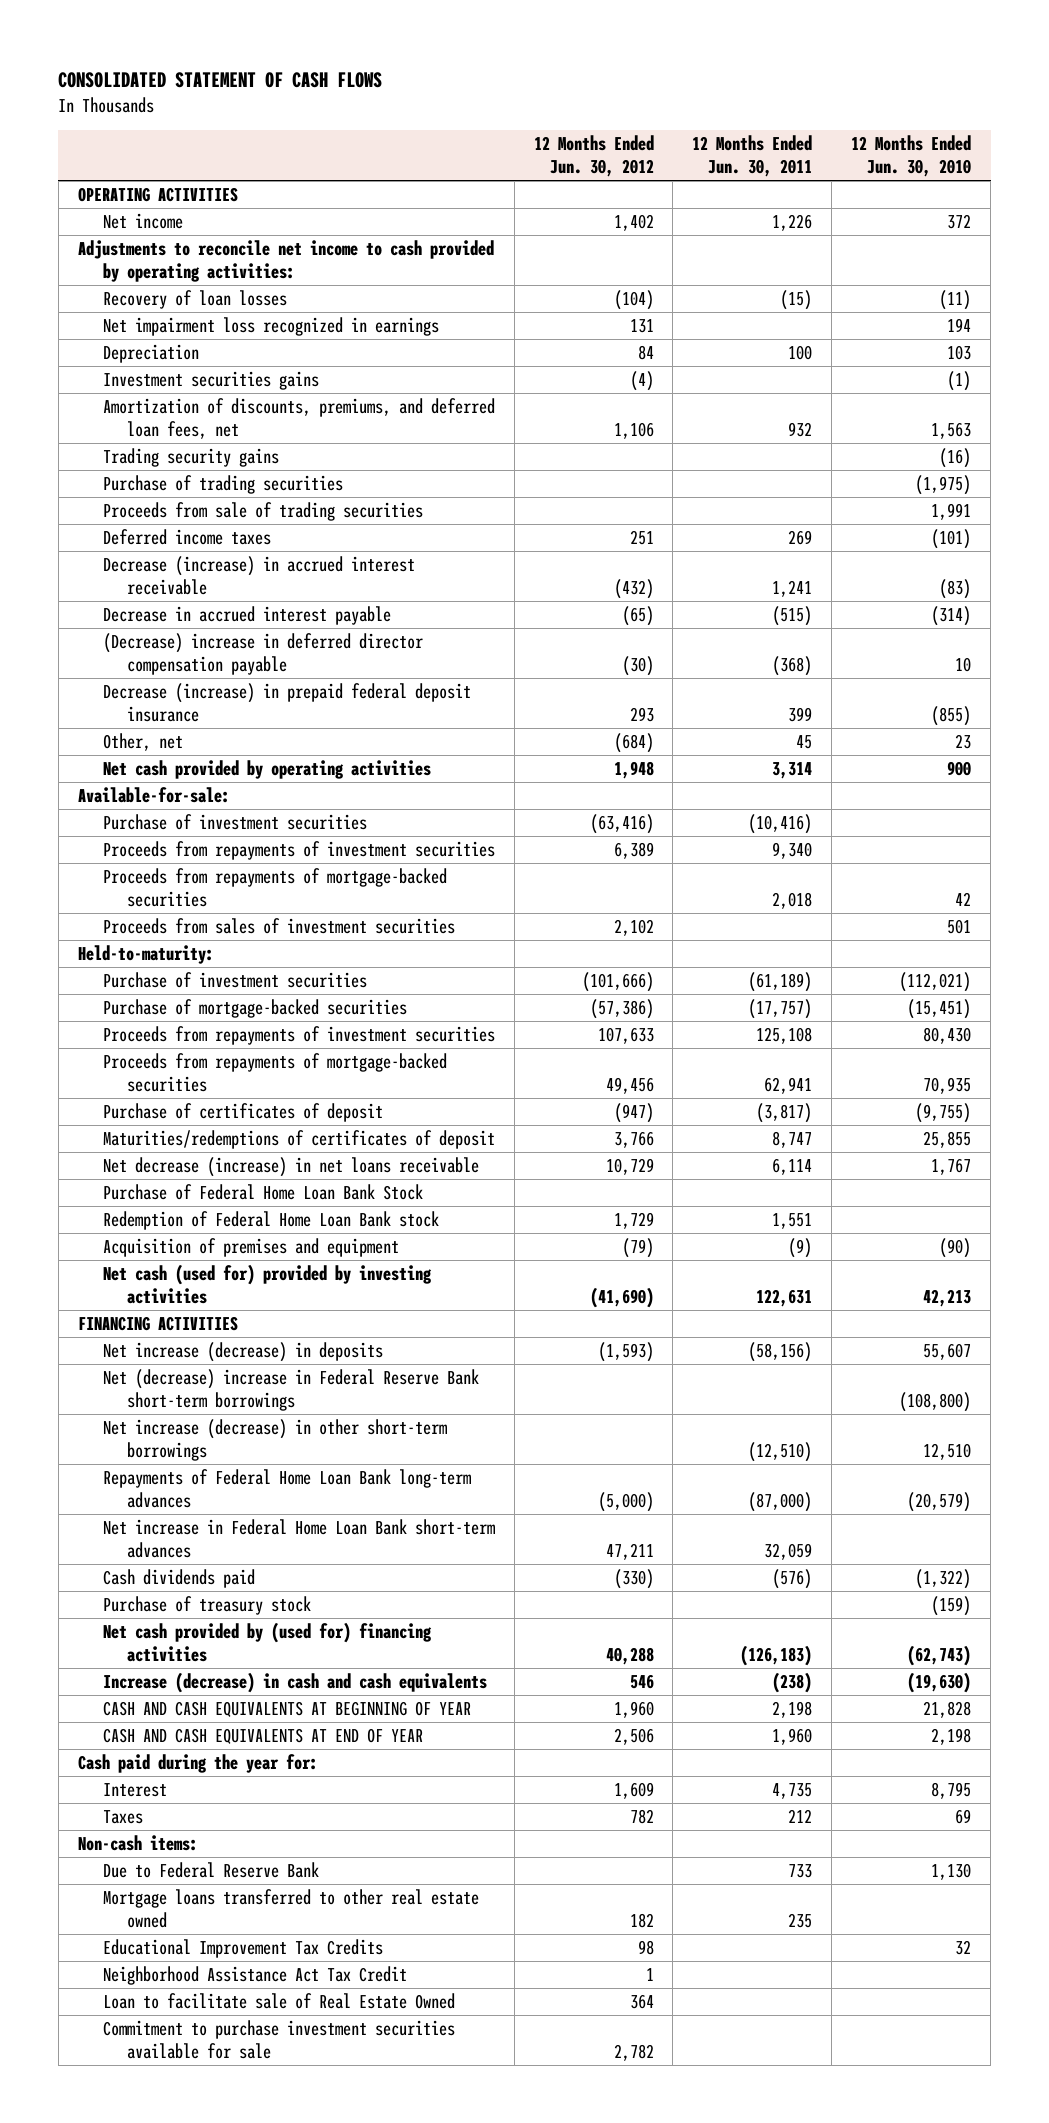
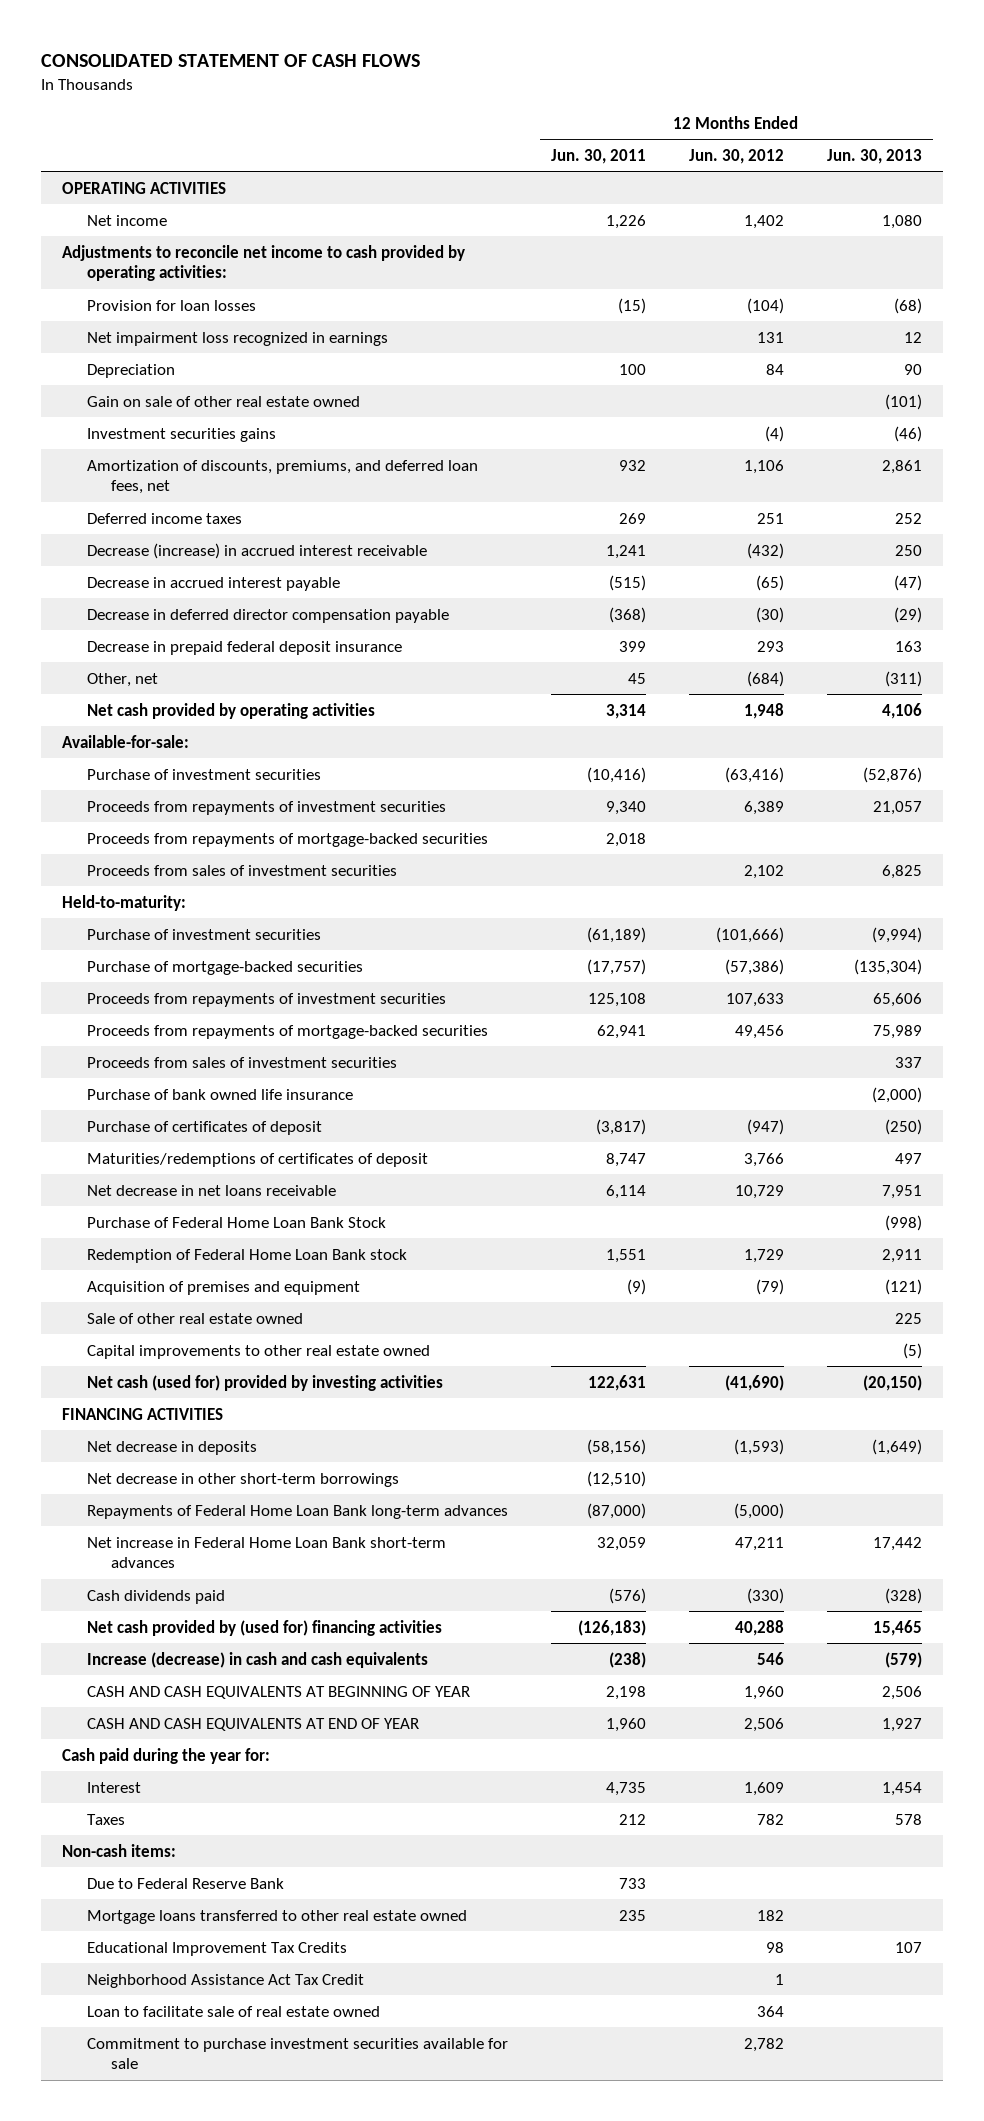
- | 12 Months Ended Jun. 30, 2012 | 12 Months Ended Jun. 30, 2011 | 12 Months Ended Jun. 30, 2010
+ | 12 Months Ended Jun. 30, 2011 | 12 Months Ended Jun. 30, 2012 | 12 Months Ended Jun. 30, 2013
- Recovery of loan losses | (104) | (15) | (11)
+ Provision for loan losses | (15) | (104) | (68)
+ Gain on sale of other real estate owned | | | (101)
- Trading security gains | | | (16)
- Purchase of trading securities | | | (1,975)
- Proceeds from sale of trading securities | | | 1,991
- (Decrease) increase in deferred director compensation payable | (30) | (368) | 10
- Decrease (increase) in prepaid federal deposit insurance | 293 | 399 | (855)
+ Decrease in deferred director compensation payable | (368) | (30) | (29)
+ Decrease in prepaid federal deposit insurance | 399 | 293 | 163
+ Proceeds from sales of investment securities | | | 337
+ Purchase of bank owned life insurance | | | (2,000)
- Net decrease (increase) in net loans receivable | 10,729 | 6,114 | 1,767
+ Net decrease in net loans receivable | 6,114 | 10,729 | 7,951
+ Sale of other real estate owned | | | 225
+ Capital improvements to other real estate owned | | | (5)
- Net increase (decrease) in deposits | (1,593) | (58,156) | 55,607
- Net (decrease) increase in Federal Reserve Bank short-term borrowings | | | (108,800)
- Net increase (decrease) in other short-term borrowings | | (12,510) | 12,510
+ Net decrease in deposits | (58,156) | (1,593) | (1,649)
+ Net decrease in other short-term borrowings | (12,510) | |
- Purchase of treasury stock | | | (159)
- Loan to facilitate sale of Real Estate Owned | 364 | |
+ Loan to facilitate sale of real estate owned | | 364 |

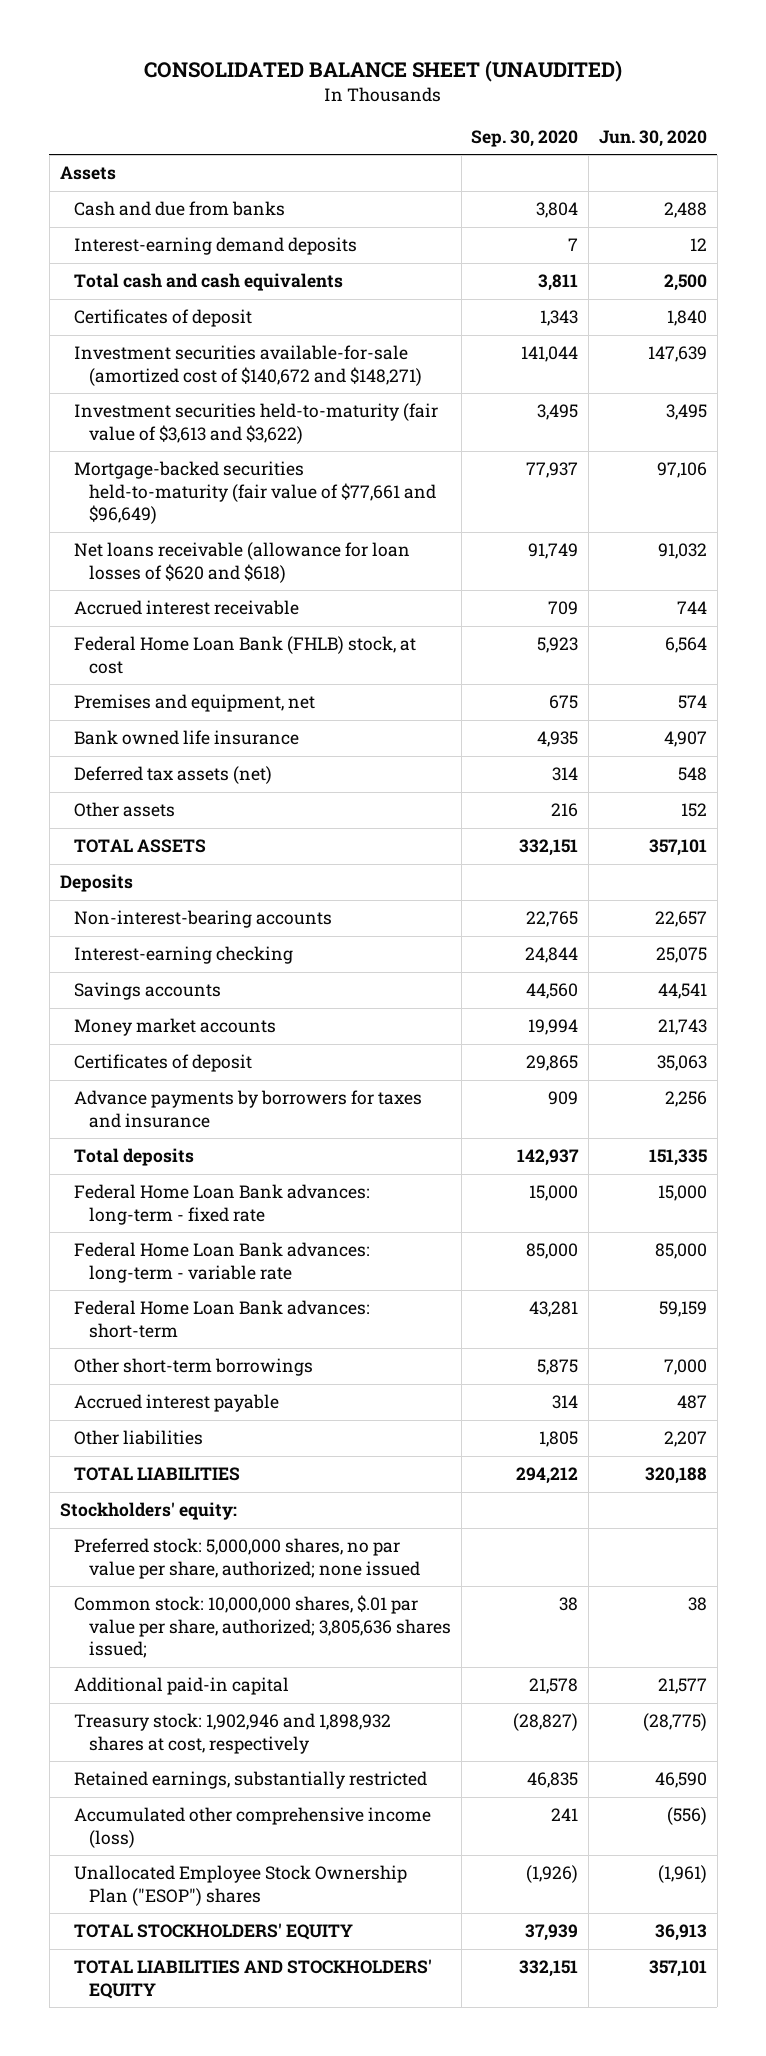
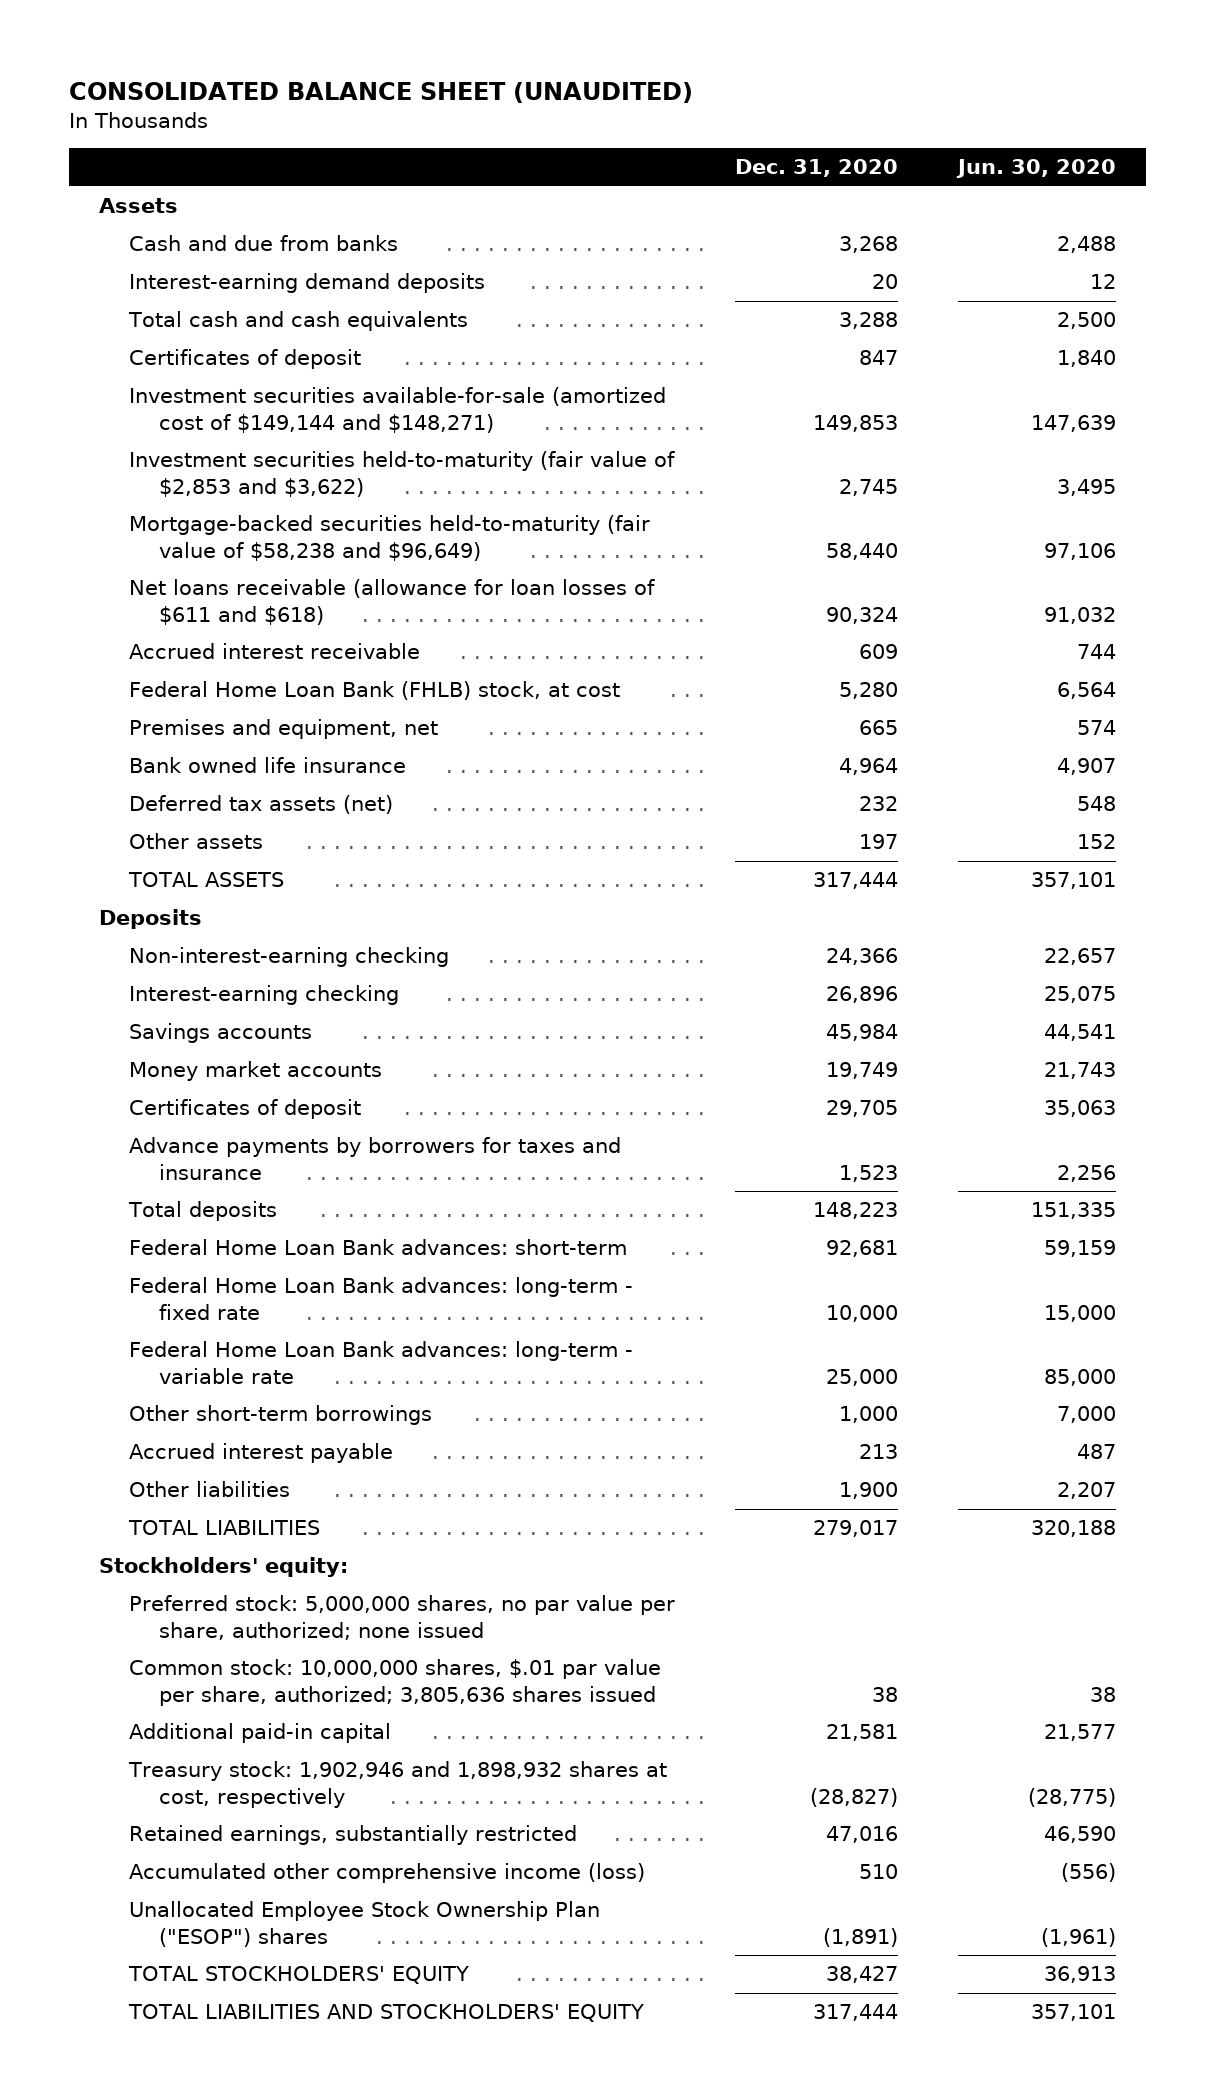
- | Sep. 30, 2020 | Jun. 30, 2020
+ | Dec. 31, 2020 | Jun. 30, 2020
- Investment securities available-for-sale (amortized cost of $140,672 and $148,271) | 141,044 | 147,639
- Investment securities held-to-maturity (fair value of $3,613 and $3,622) | 3,495 | 3,495
- Mortgage-backed securities held-to-maturity (fair value of $77,661 and $96,649) | 77,937 | 97,106
- Net loans receivable (allowance for loan losses of $620 and $618) | 91,749 | 91,032
+ Investment securities available-for-sale (amortized cost of $149,144 and $148,271) | 149,853 | 147,639
+ Investment securities held-to-maturity (fair value of $2,853 and $3,622) | 2,745 | 3,495
+ Mortgage-backed securities held-to-maturity (fair value of $58,238 and $96,649) | 58,440 | 97,106
+ Net loans receivable (allowance for loan losses of $611 and $618) | 90,324 | 91,032
- Non-interest-bearing accounts | 22,765 | 22,657
+ Non-interest-earning checking | 24,366 | 22,657
moved up: Federal Home Loan Bank advances: short-term | 92,681 | 59,159
- Common stock: 10,000,000 shares, $.01 par value per share, authorized; 3,805,636 shares issued; | 38 | 38
+ Common stock: 10,000,000 shares, $.01 par value per share, authorized; 3,805,636 shares issued | 38 | 38

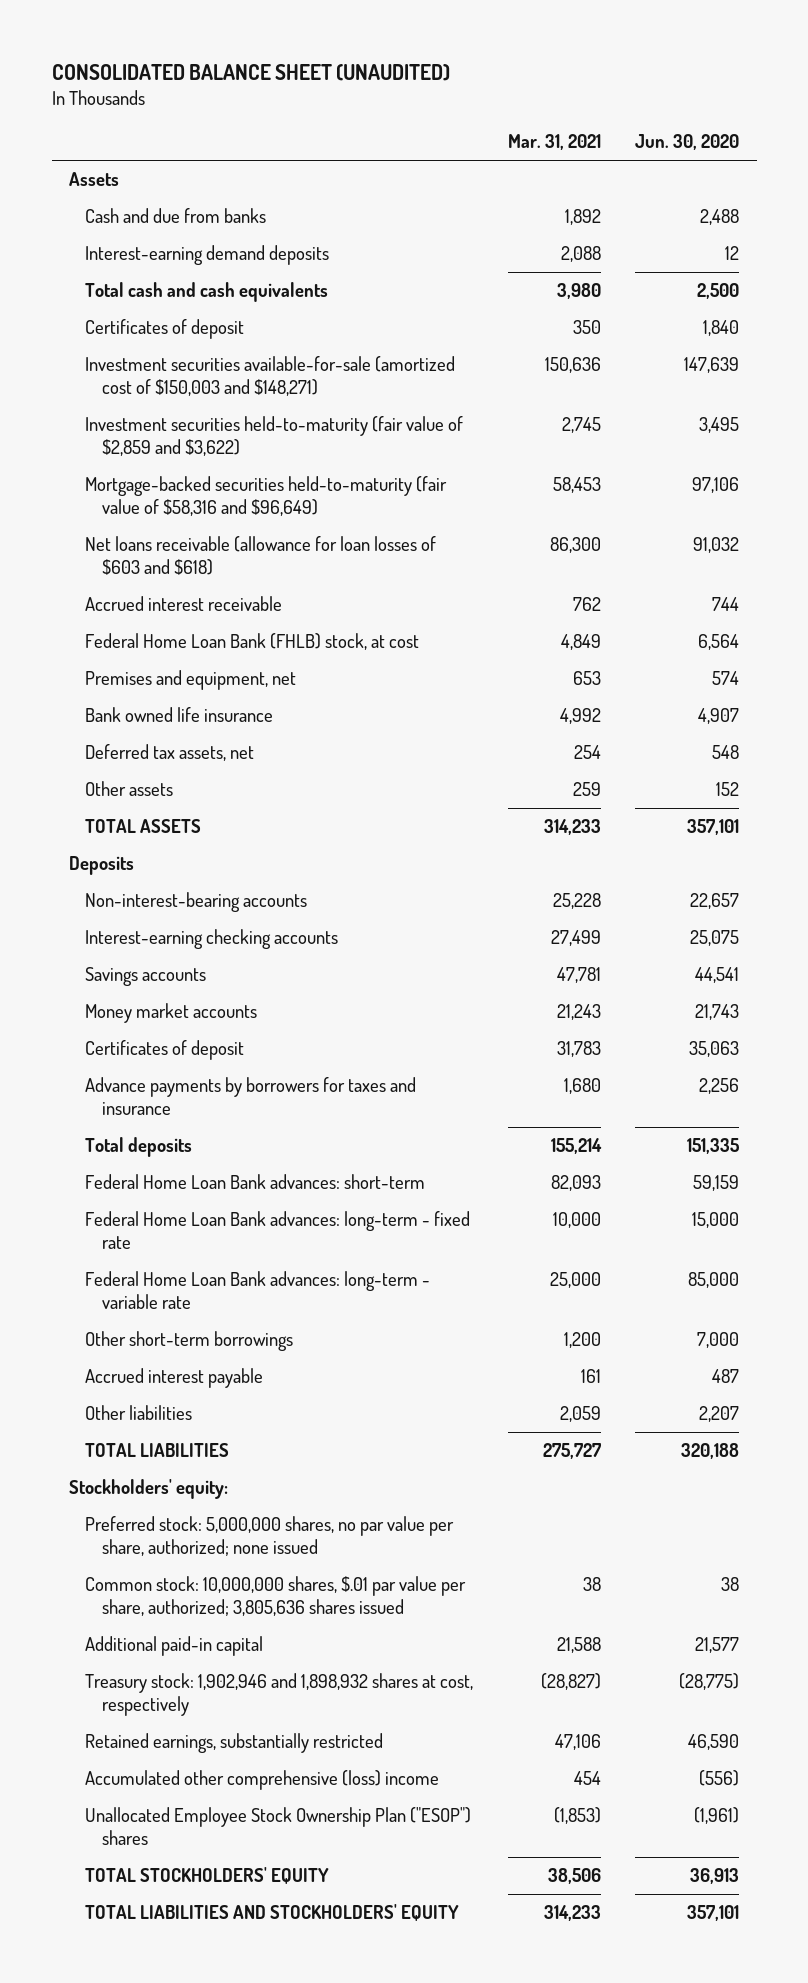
- | Dec. 31, 2020 | Jun. 30, 2020
+ | Mar. 31, 2021 | Jun. 30, 2020
- Investment securities available-for-sale (amortized cost of $149,144 and $148,271) | 149,853 | 147,639
- Investment securities held-to-maturity (fair value of $2,853 and $3,622) | 2,745 | 3,495
- Mortgage-backed securities held-to-maturity (fair value of $58,238 and $96,649) | 58,440 | 97,106
- Net loans receivable (allowance for loan losses of $611 and $618) | 90,324 | 91,032
+ Investment securities available-for-sale (amortized cost of $150,003 and $148,271) | 150,636 | 147,639
+ Investment securities held-to-maturity (fair value of $2,859 and $3,622) | 2,745 | 3,495
+ Mortgage-backed securities held-to-maturity (fair value of $58,316 and $96,649) | 58,453 | 97,106
+ Net loans receivable (allowance for loan losses of $603 and $618) | 86,300 | 91,032
- Deferred tax assets (net) | 232 | 548
+ Deferred tax assets, net | 254 | 548
- Non-interest-earning checking | 24,366 | 22,657
- Interest-earning checking | 26,896 | 25,075
+ Non-interest-bearing accounts | 25,228 | 22,657
+ Interest-earning checking accounts | 27,499 | 25,075
- Accumulated other comprehensive income (loss) | 510 | (556)
+ Accumulated other comprehensive (loss) income | 454 | (556)

